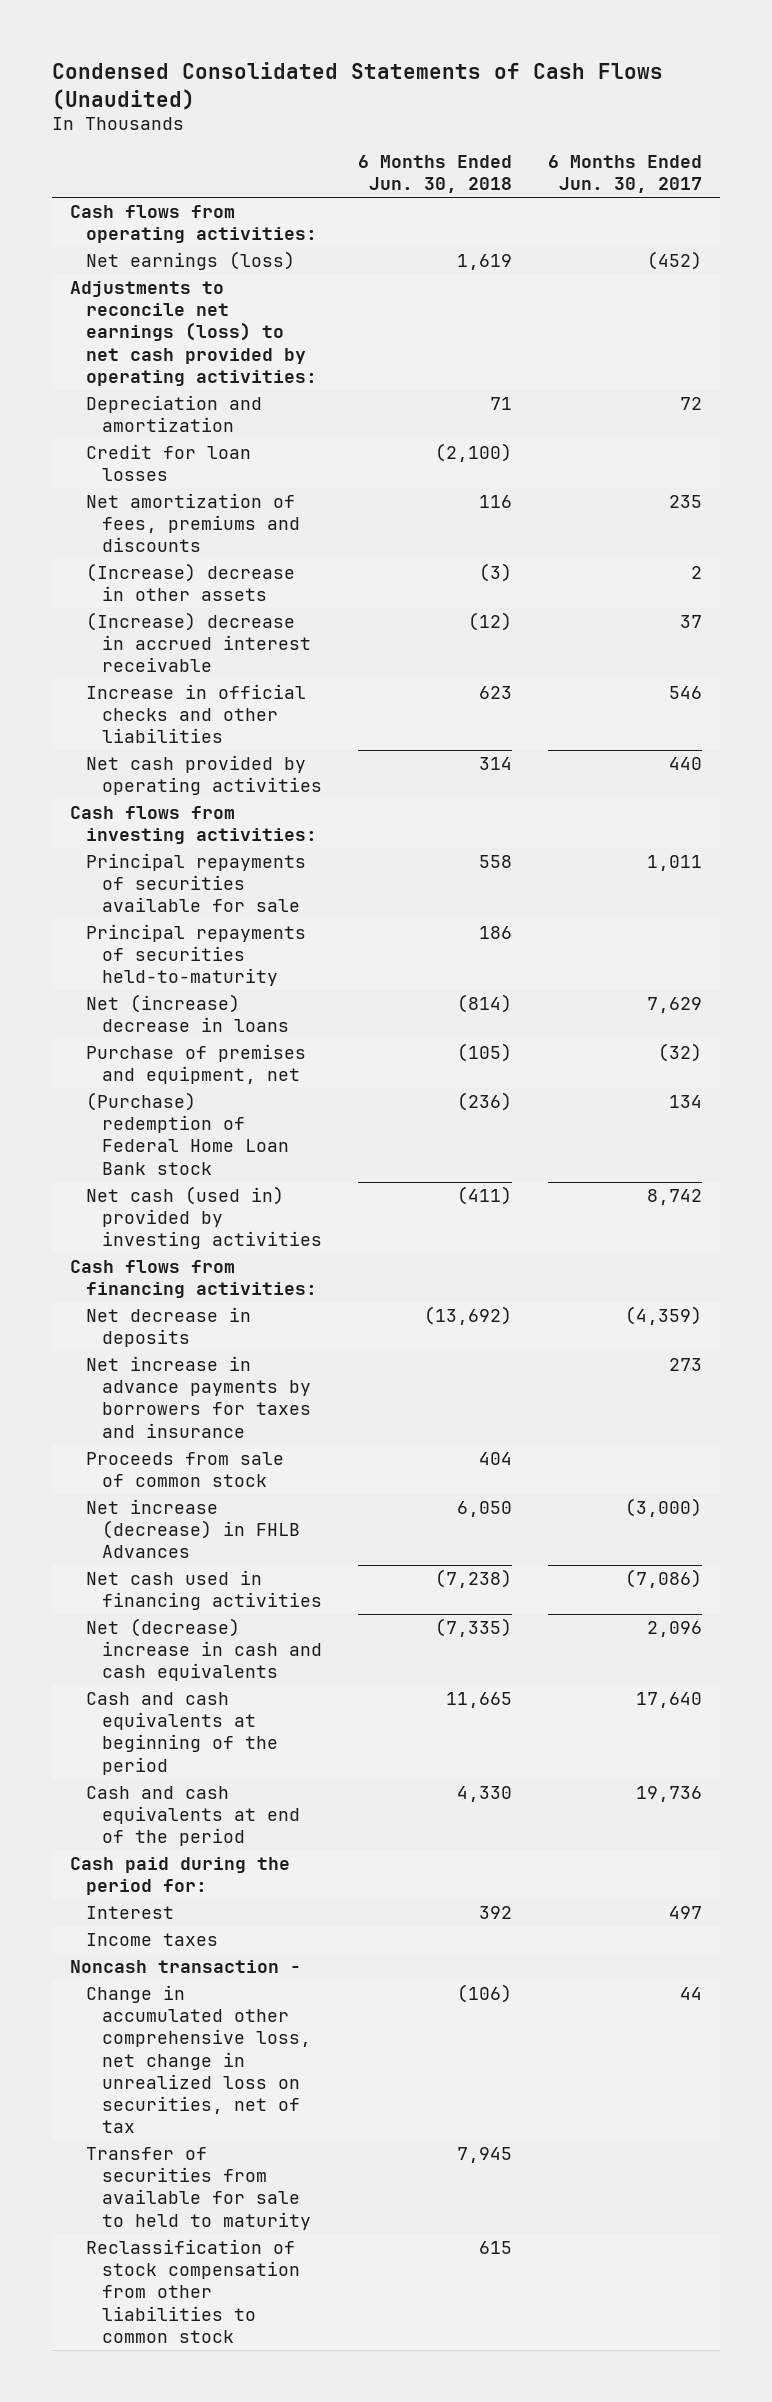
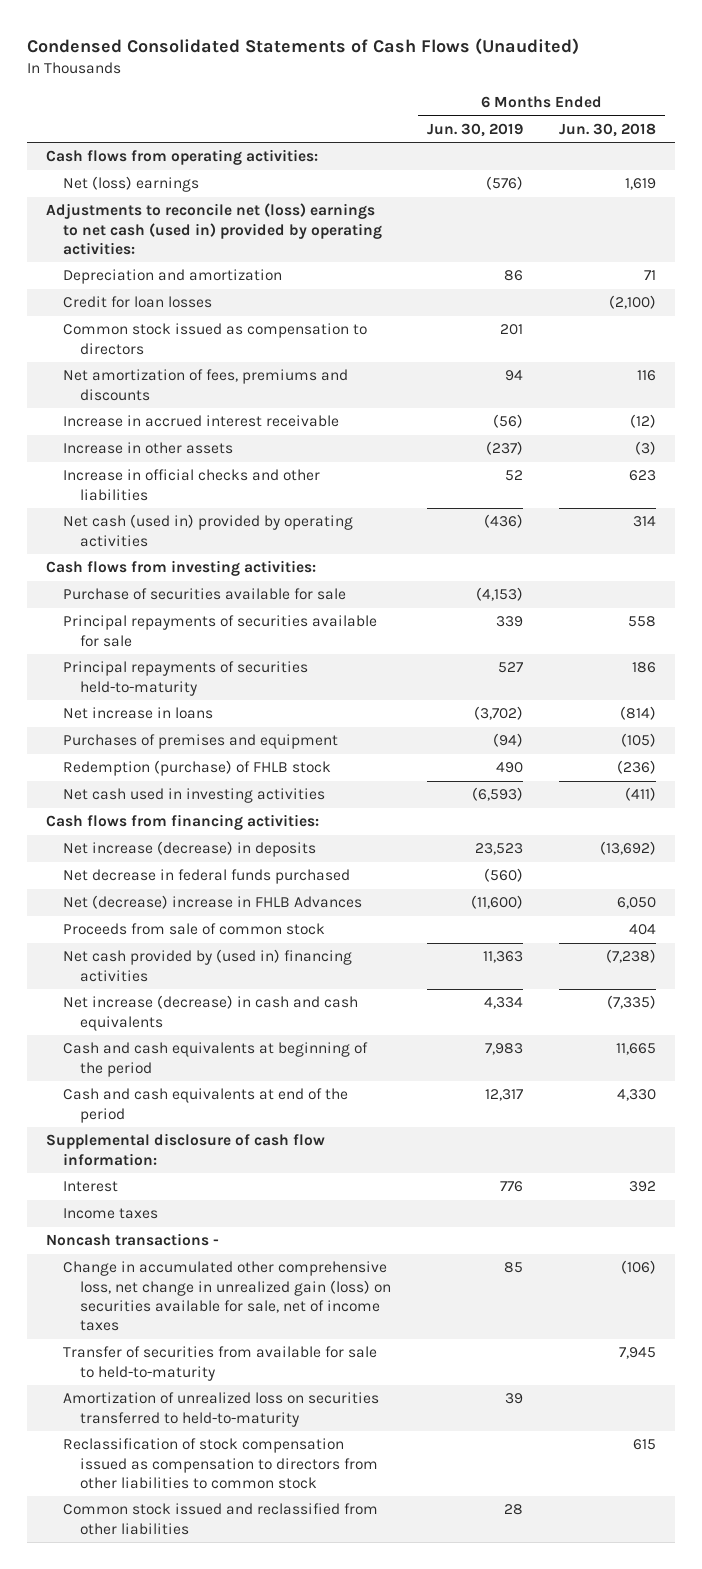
- | 6 Months Ended Jun. 30, 2018 | 6 Months Ended Jun. 30, 2017
+ | 6 Months Ended Jun. 30, 2019 | 6 Months Ended Jun. 30, 2018
- Net earnings (loss) | 1,619 | (452)
- Adjustments to reconcile net earnings (loss) to net cash provided by operating activities:
+ Net (loss) earnings | (576) | 1,619
+ Adjustments to reconcile net (loss) earnings to net cash (used in) provided by operating activities:
+ Common stock issued as compensation to directors | 201 |
- (Increase) decrease in other assets | (3) | 2
- (Increase) decrease in accrued interest receivable | (12) | 37
+ Increase in accrued interest receivable | (56) | (12)
+ Increase in other assets | (237) | (3)
- Net cash provided by operating activities | 314 | 440
+ Net cash (used in) provided by operating activities | (436) | 314
+ Purchase of securities available for sale | (4,153) |
- Net (increase) decrease in loans | (814) | 7,629
- Purchase of premises and equipment, net | (105) | (32)
- (Purchase) redemption of Federal Home Loan Bank stock | (236) | 134
- Net cash (used in) provided by investing activities | (411) | 8,742
+ Net increase in loans | (3,702) | (814)
+ Purchases of premises and equipment | (94) | (105)
+ Redemption (purchase) of FHLB stock | 490 | (236)
+ Net cash used in investing activities | (6,593) | (411)
- Net decrease in deposits | (13,692) | (4,359)
- Net increase in advance payments by borrowers for taxes and insurance | | 273
+ Net increase (decrease) in deposits | 23,523 | (13,692)
+ Net decrease in federal funds purchased | (560) |
+ Net (decrease) increase in FHLB Advances | (11,600) | 6,050
- Net increase (decrease) in FHLB Advances | 6,050 | (3,000)
- Net cash used in financing activities | (7,238) | (7,086)
- Net (decrease) increase in cash and cash equivalents | (7,335) | 2,096
+ Net cash provided by (used in) financing activities | 11,363 | (7,238)
+ Net increase (decrease) in cash and cash equivalents | 4,334 | (7,335)
- Cash paid during the period for:
+ Supplemental disclosure of cash flow information:
- Noncash transaction -
- Change in accumulated other comprehensive loss, net change in unrealized loss on securities, net of tax | (106) | 44
- Transfer of securities from available for sale to held to maturity | 7,945 |
- Reclassification of stock compensation from other liabilities to common stock | 615 |
+ Noncash transactions -
+ Change in accumulated other comprehensive loss, net change in unrealized gain (loss) on securities available for sale, net of income taxes | 85 | (106)
+ Transfer of securities from available for sale to held-to-maturity | | 7,945
+ Amortization of unrealized loss on securities transferred to held-to-maturity | 39 |
+ Reclassification of stock compensation issued as compensation to directors from other liabilities to common stock | | 615
+ Common stock issued and reclassified from other liabilities | 28 |

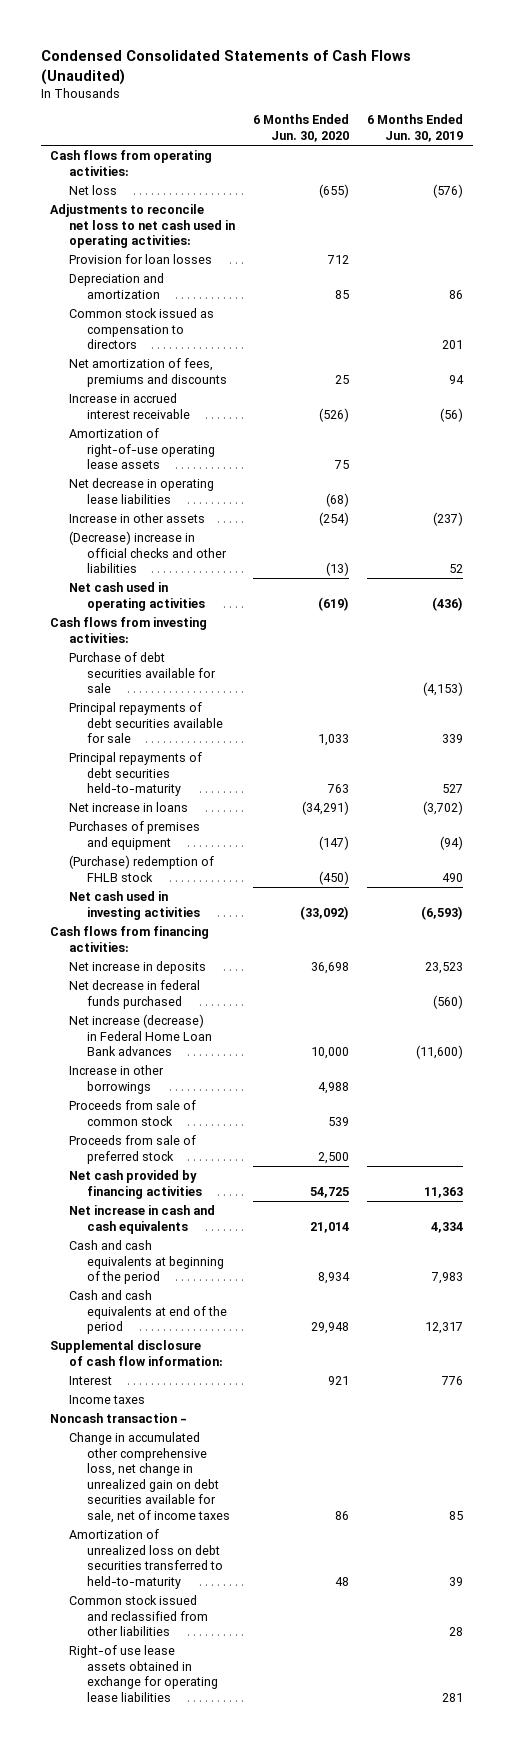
- | 6 Months Ended Jun. 30, 2019 | 6 Months Ended Jun. 30, 2018
+ | 6 Months Ended Jun. 30, 2020 | 6 Months Ended Jun. 30, 2019
- Net (loss) earnings | (576) | 1,619
- Adjustments to reconcile net (loss) earnings to net cash (used in) provided by operating activities:
+ Net loss | (655) | (576)
+ Adjustments to reconcile net loss to net cash used in operating activities:
+ Provision for loan losses | 712 |
- Credit for loan losses | | (2,100)
+ Amortization of right-of-use operating lease assets | 75 |
+ Net decrease in operating lease liabilities | (68) |
- Increase in official checks and other liabilities | 52 | 623
- Net cash (used in) provided by operating activities | (436) | 314
+ (Decrease) increase in official checks and other liabilities | (13) | 52
+ Net cash used in operating activities | (619) | (436)
- Purchase of securities available for sale | (4,153) |
- Principal repayments of securities available for sale | 339 | 558
- Principal repayments of securities held-to-maturity | 527 | 186
+ Purchase of debt securities available for sale | | (4,153)
+ Principal repayments of debt securities available for sale | 1,033 | 339
+ Principal repayments of debt securities held-to-maturity | 763 | 527
- Redemption (purchase) of FHLB stock | 490 | (236)
+ (Purchase) redemption of FHLB stock | (450) | 490
- Net increase (decrease) in deposits | 23,523 | (13,692)
+ Net increase in deposits | 36,698 | 23,523
- Net (decrease) increase in FHLB Advances | (11,600) | 6,050
+ Net increase (decrease) in Federal Home Loan Bank advances | 10,000 | (11,600)
+ Increase in other borrowings | 4,988 |
- Net cash provided by (used in) financing activities | 11,363 | (7,238)
- Net increase (decrease) in cash and cash equivalents | 4,334 | (7,335)
+ Proceeds from sale of preferred stock | 2,500 |
+ Net cash provided by financing activities | 54,725 | 11,363
+ Net increase in cash and cash equivalents | 21,014 | 4,334
- Noncash transactions -
- Change in accumulated other comprehensive loss, net change in unrealized gain (loss) on securities available for sale, net of income taxes | 85 | (106)
- Transfer of securities from available for sale to held-to-maturity | | 7,945
- Amortization of unrealized loss on securities transferred to held-to-maturity | 39 |
- Reclassification of stock compensation issued as compensation to directors from other liabilities to common stock | | 615
+ Noncash transaction -
+ Change in accumulated other comprehensive loss, net change in unrealized gain on debt securities available for sale, net of income taxes | 86 | 85
+ Amortization of unrealized loss on debt securities transferred to held-to-maturity | 48 | 39
+ Right-of use lease assets obtained in exchange for operating lease liabilities | | 281

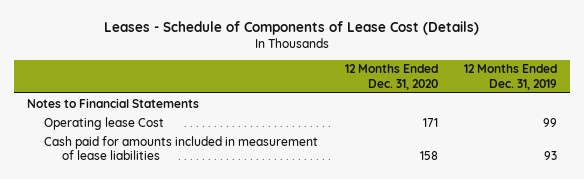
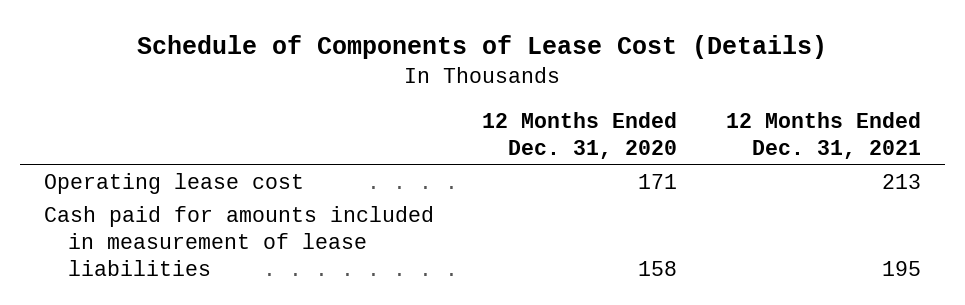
- Leases - Schedule of Components of Lease Cost (Details)
+ Schedule of Components of Lease Cost (Details)
- | 12 Months Ended Dec. 31, 2020 | 12 Months Ended Dec. 31, 2019
+ | 12 Months Ended Dec. 31, 2020 | 12 Months Ended Dec. 31, 2021
- Notes to Financial Statements
- Operating lease Cost | 171 | 99
+ Operating lease cost | 171 | 213

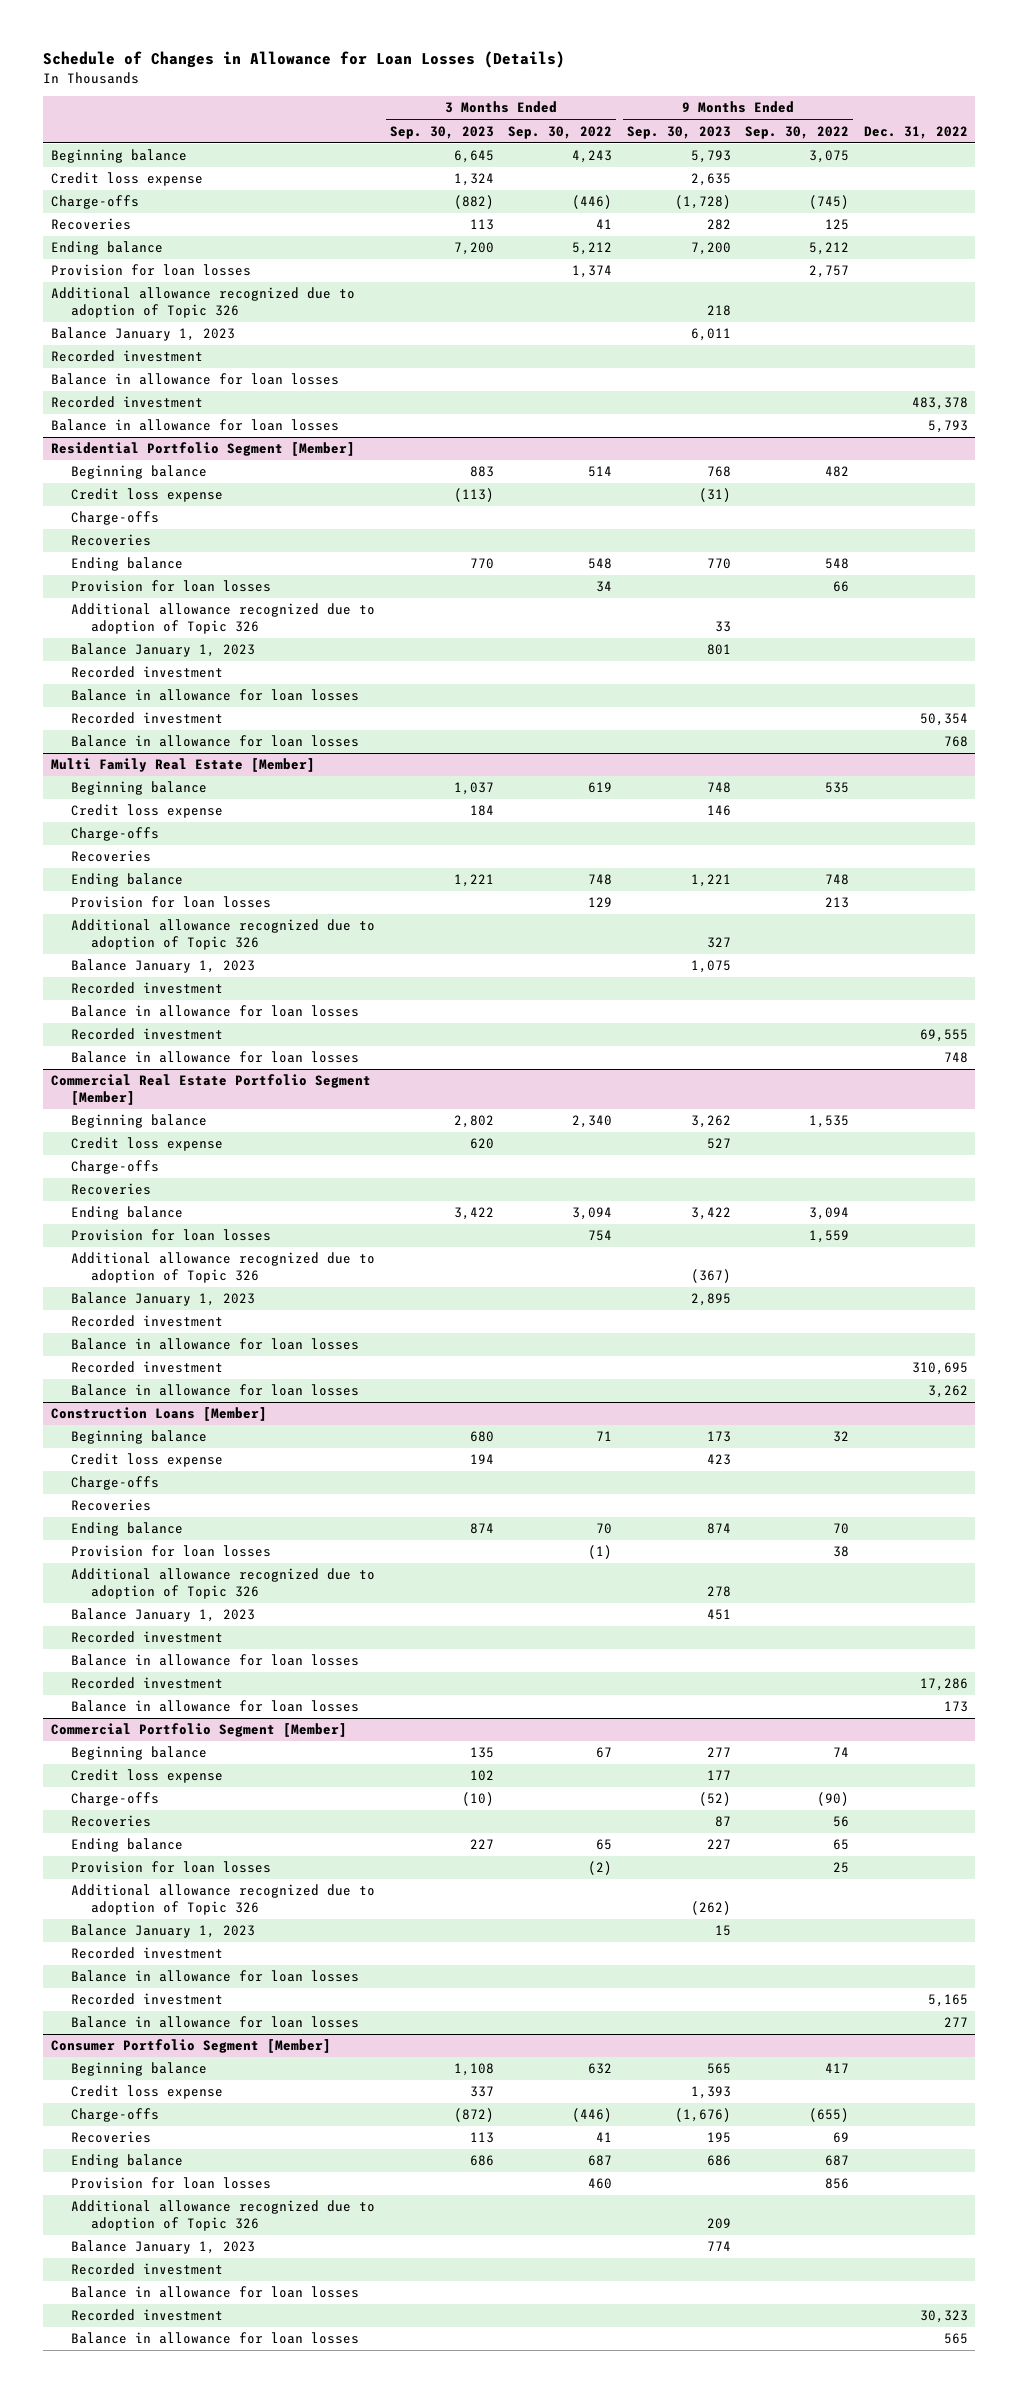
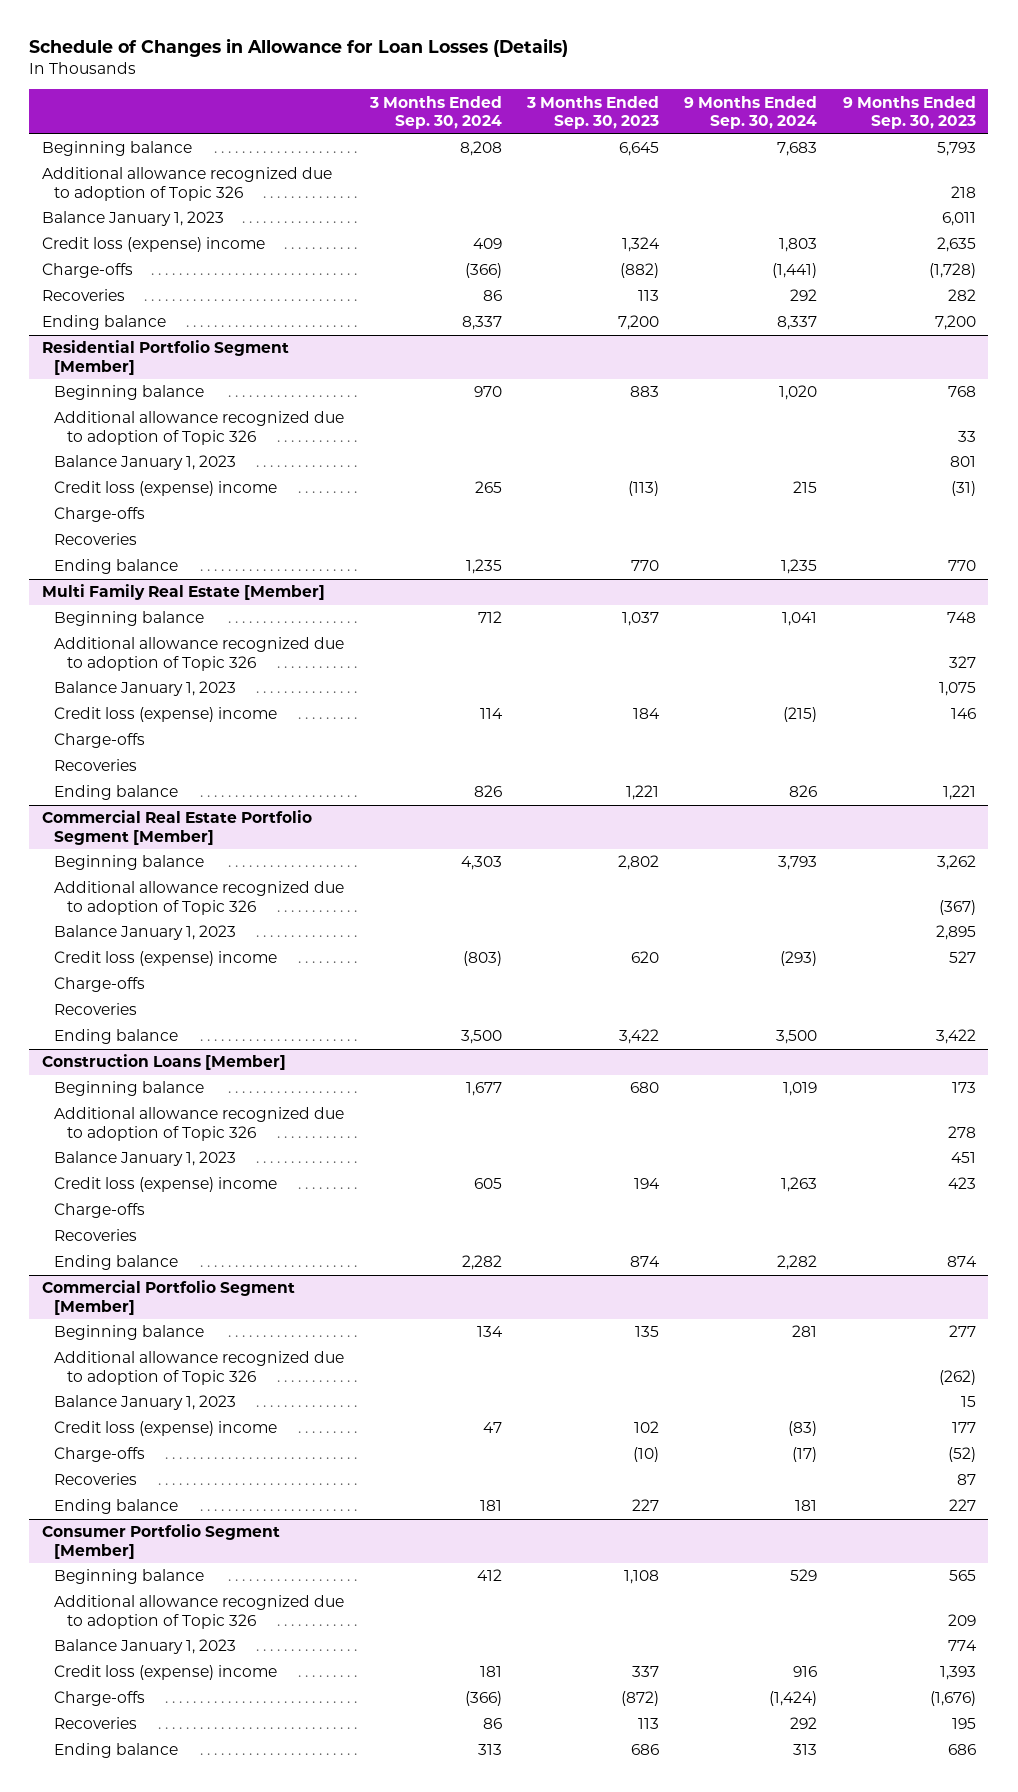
- | 3 Months Ended Sep. 30, 2023 | 3 Months Ended Sep. 30, 2022 | 9 Months Ended Sep. 30, 2023 | 9 Months Ended Sep. 30, 2022 | Dec. 31, 2022
+ | 3 Months Ended Sep. 30, 2024 | 3 Months Ended Sep. 30, 2023 | 9 Months Ended Sep. 30, 2024 | 9 Months Ended Sep. 30, 2023
- Credit loss expense | 1,324 | | 2,635 | |
moved up: Additional allowance recognized due to adoption of Topic 326 | | | | 218
moved up: Balance January 1, 2023 | | | | 6,011
+ Credit loss (expense) income | 409 | 1,324 | 1,803 | 2,635
- Provision for loan losses | | 1,374 | | 2,757 |
- Recorded investment
- Balance in allowance for loan losses
- Recorded investment | | | | | 483,378
- Balance in allowance for loan losses | | | | | 5,793
@ Residential Portfolio Segment [Member]
- Credit loss expense | (113) | | (31) | |
moved up: Additional allowance recognized due to adoption of Topic 326 | | | | 33
moved up: Balance January 1, 2023 | | | | 801
+ Credit loss (expense) income | 265 | (113) | 215 | (31)
- Provision for loan losses | | 34 | | 66 |
- Recorded investment
- Balance in allowance for loan losses
- Recorded investment | | | | | 50,354
- Balance in allowance for loan losses | | | | | 768
@ Multi Family Real Estate [Member]
- Credit loss expense | 184 | | 146 | |
moved up: Additional allowance recognized due to adoption of Topic 326 | | | | 327
moved up: Balance January 1, 2023 | | | | 1,075
+ Credit loss (expense) income | 114 | 184 | (215) | 146
- Provision for loan losses | | 129 | | 213 |
- Recorded investment
- Balance in allowance for loan losses
- Recorded investment | | | | | 69,555
- Balance in allowance for loan losses | | | | | 748
@ Commercial Real Estate Portfolio Segment [Member]
- Credit loss expense | 620 | | 527 | |
moved up: Additional allowance recognized due to adoption of Topic 326 | | | | (367)
moved up: Balance January 1, 2023 | | | | 2,895
+ Credit loss (expense) income | (803) | 620 | (293) | 527
- Provision for loan losses | | 754 | | 1,559 |
- Recorded investment
- Balance in allowance for loan losses
- Recorded investment | | | | | 310,695
- Balance in allowance for loan losses | | | | | 3,262
@ Construction Loans [Member]
- Credit loss expense | 194 | | 423 | |
moved up: Additional allowance recognized due to adoption of Topic 326 | | | | 278
moved up: Balance January 1, 2023 | | | | 451
+ Credit loss (expense) income | 605 | 194 | 1,263 | 423
- Provision for loan losses | | (1) | | 38 |
- Recorded investment
- Balance in allowance for loan losses
- Recorded investment | | | | | 17,286
- Balance in allowance for loan losses | | | | | 173
@ Commercial Portfolio Segment [Member]
- Credit loss expense | 102 | | 177 | |
moved up: Additional allowance recognized due to adoption of Topic 326 | | | | (262)
moved up: Balance January 1, 2023 | | | | 15
+ Credit loss (expense) income | 47 | 102 | (83) | 177
- Provision for loan losses | | (2) | | 25 |
- Recorded investment
- Balance in allowance for loan losses
- Recorded investment | | | | | 5,165
- Balance in allowance for loan losses | | | | | 277
@ Consumer Portfolio Segment [Member]
- Credit loss expense | 337 | | 1,393 | |
moved up: Additional allowance recognized due to adoption of Topic 326 | | | | 209
moved up: Balance January 1, 2023 | | | | 774
+ Credit loss (expense) income | 181 | 337 | 916 | 1,393
- Provision for loan losses | | 460 | | 856 |
- Recorded investment
- Balance in allowance for loan losses
- Recorded investment | | | | | 30,323
- Balance in allowance for loan losses | | | | | 565

